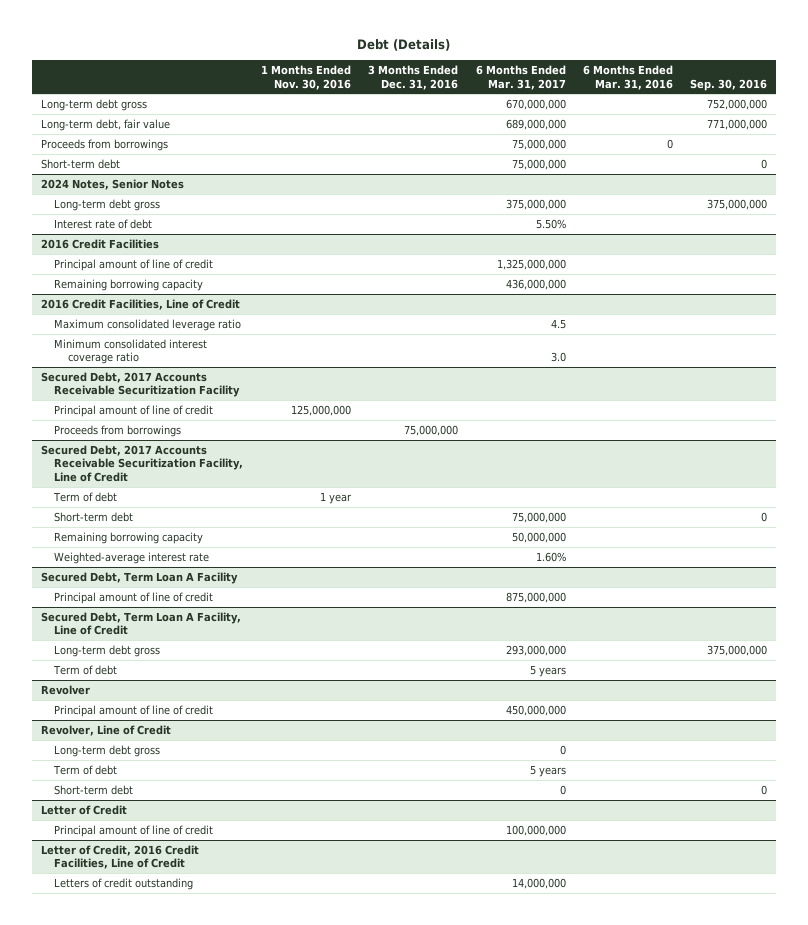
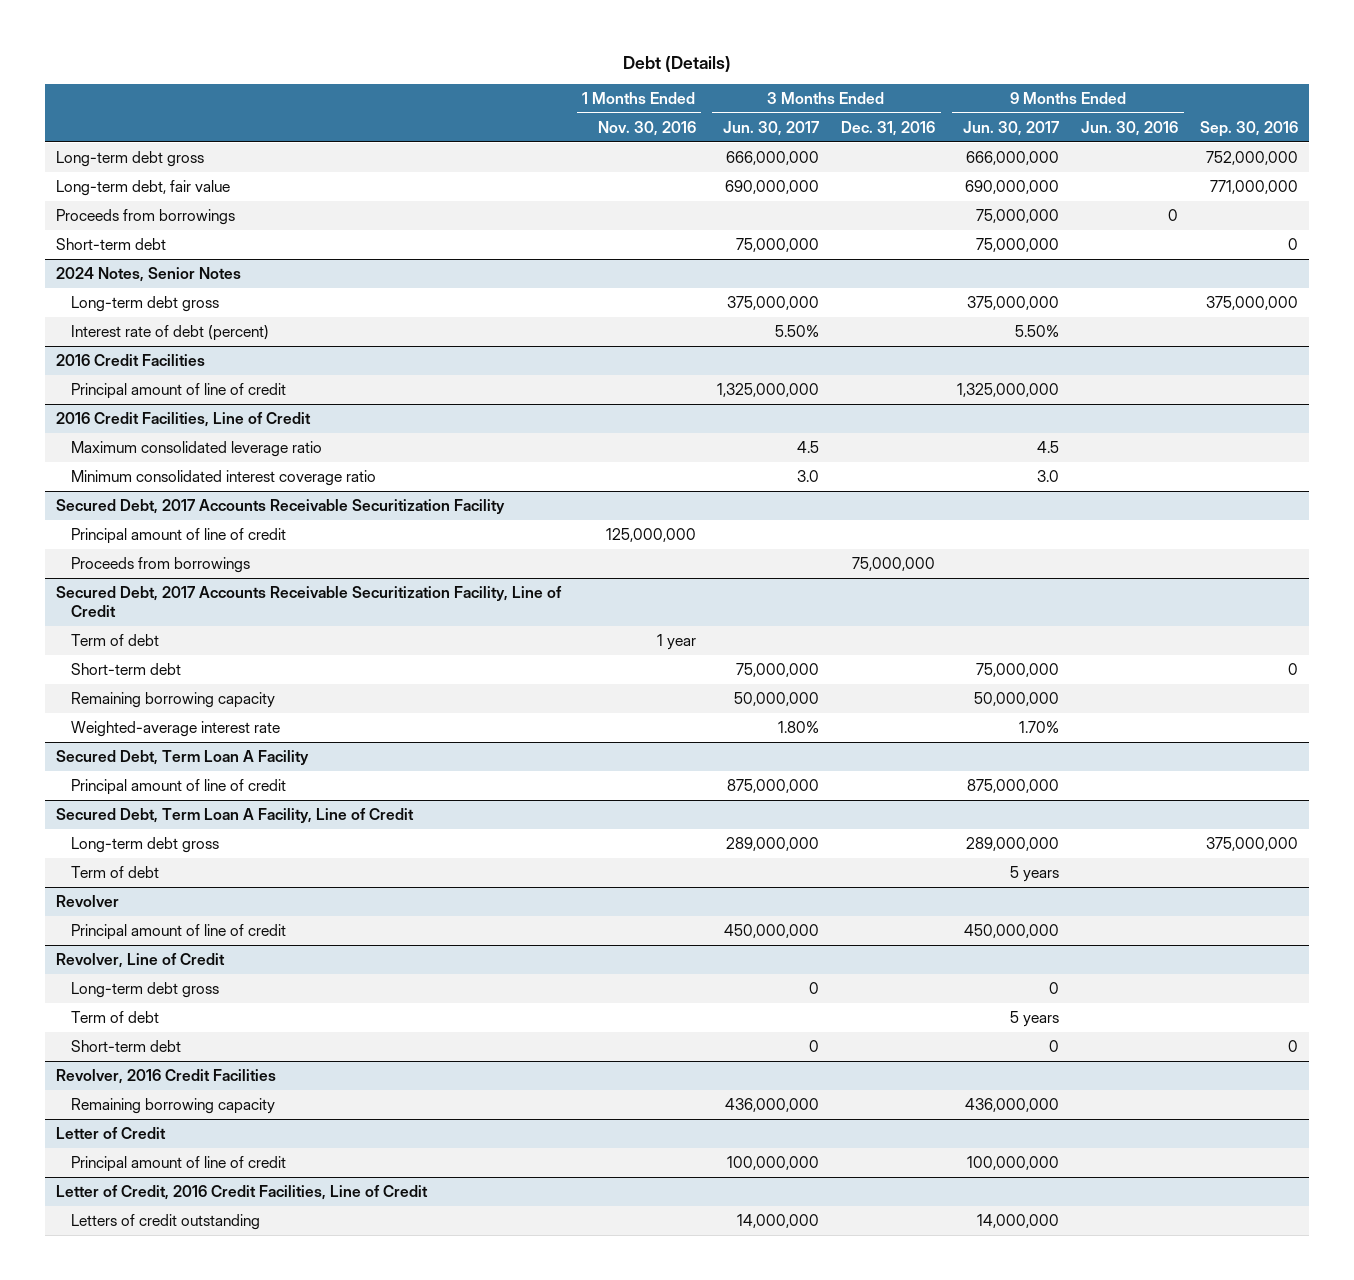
- | 1 Months Ended Nov. 30, 2016 | 3 Months Ended Dec. 31, 2016 | 6 Months Ended Mar. 31, 2017 | 6 Months Ended Mar. 31, 2016 | Sep. 30, 2016
+ | 1 Months Ended Nov. 30, 2016 | 3 Months Ended Jun. 30, 2017 | 3 Months Ended Dec. 31, 2016 | 9 Months Ended Jun. 30, 2017 | 9 Months Ended Jun. 30, 2016 | Sep. 30, 2016
@ 2024 Notes, Senior Notes
- Interest rate of debt | | | 5.50% | |
+ Interest rate of debt (percent) | | 5.50% | | 5.50% | |
@ 2016 Credit Facilities
- Remaining borrowing capacity | | | 436,000,000 | |
+ Revolver, 2016 Credit Facilities
+ Remaining borrowing capacity | | 436,000,000 | | 436,000,000 | |

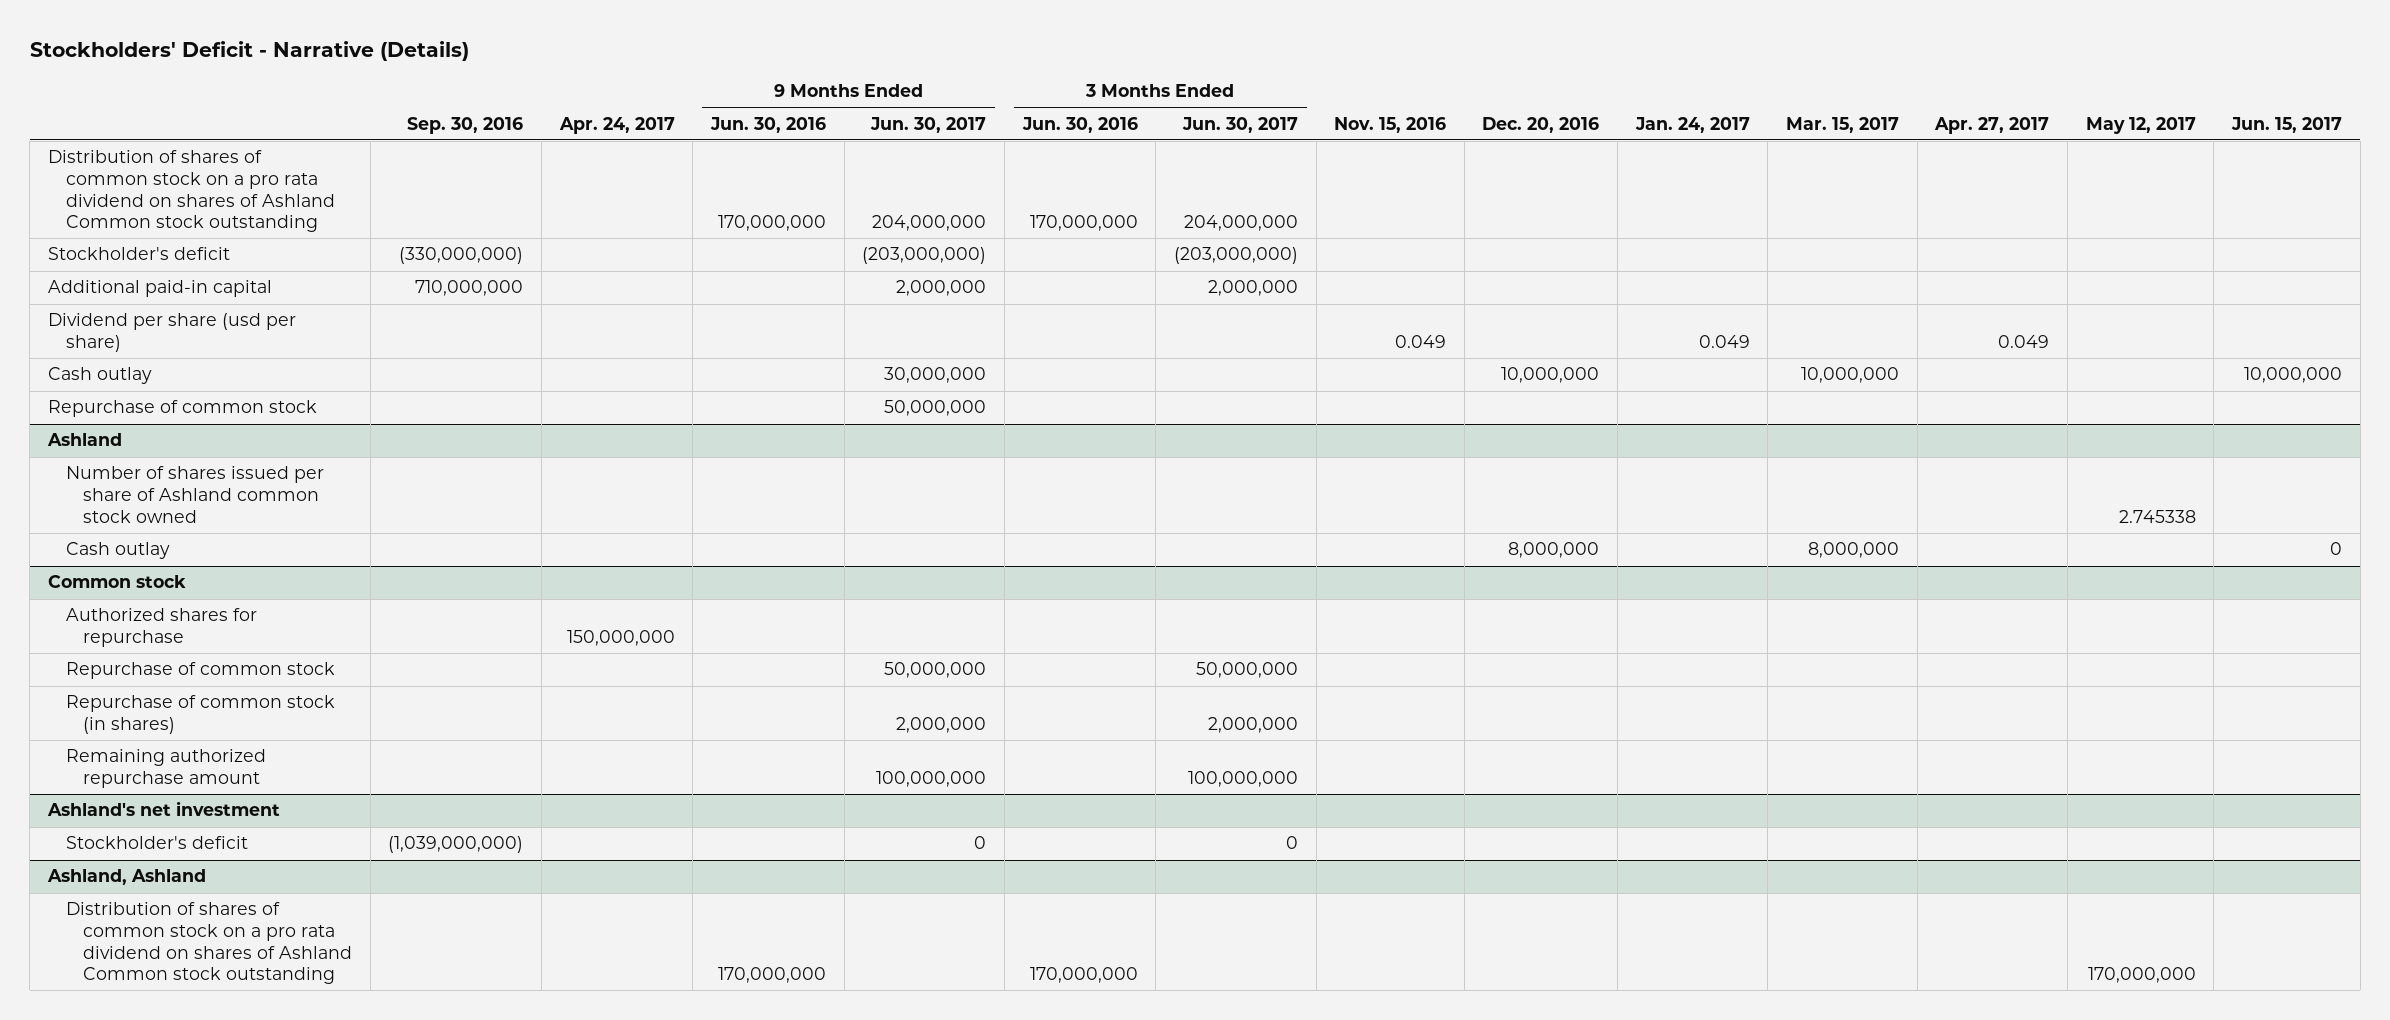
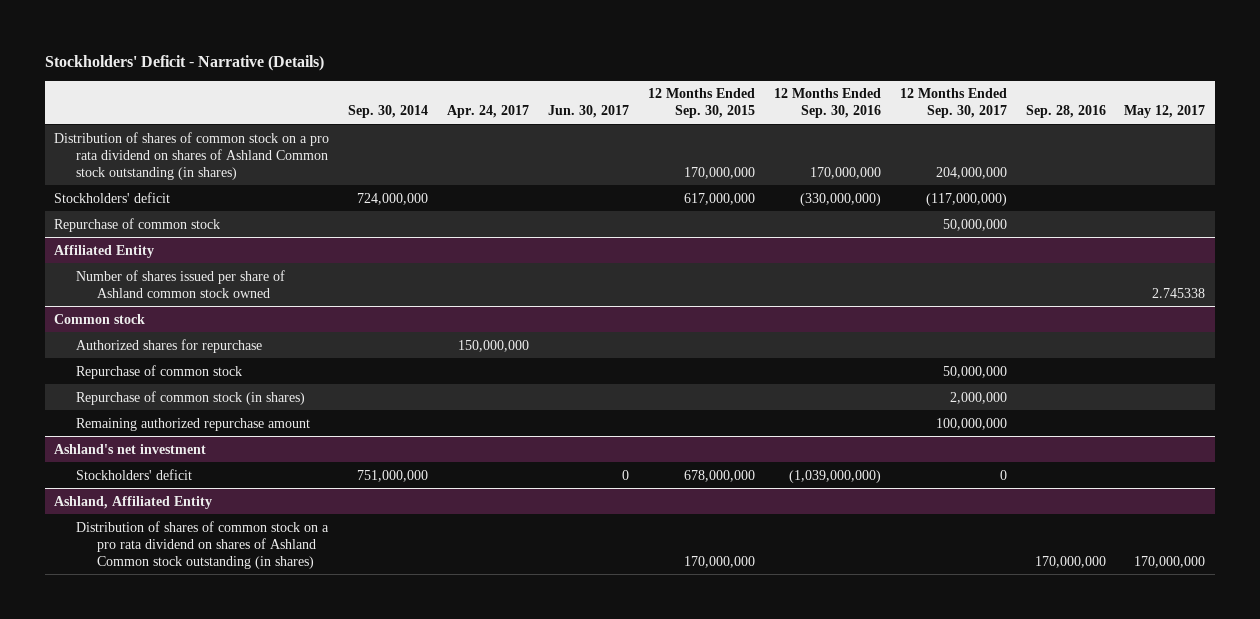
- | Sep. 30, 2016 | Apr. 24, 2017 | 9 Months Ended Jun. 30, 2016 | 9 Months Ended Jun. 30, 2017 | 3 Months Ended Jun. 30, 2016 | 3 Months Ended Jun. 30, 2017 | Nov. 15, 2016 | Dec. 20, 2016 | Jan. 24, 2017 | Mar. 15, 2017 | Apr. 27, 2017 | May 12, 2017 | Jun. 15, 2017
+ | Sep. 30, 2014 | Apr. 24, 2017 | Jun. 30, 2017 | 12 Months Ended Sep. 30, 2015 | 12 Months Ended Sep. 30, 2016 | 12 Months Ended Sep. 30, 2017 | Sep. 28, 2016 | May 12, 2017
- Distribution of shares of common stock on a pro rata dividend on shares of Ashland Common stock outstanding | | | 170,000,000 | 204,000,000 | 170,000,000 | 204,000,000 | | | | | | |
- Stockholder's deficit | (330,000,000) | | | (203,000,000) | | (203,000,000) | | | | | | |
- Additional paid-in capital | 710,000,000 | | | 2,000,000 | | 2,000,000 | | | | | | |
- Dividend per share (usd per share) | | | | | | | 0.049 | | 0.049 | | 0.049 | |
- Cash outlay | | | | 30,000,000 | | | | 10,000,000 | | 10,000,000 | | | 10,000,000
+ Distribution of shares of common stock on a pro rata dividend on shares of Ashland Common stock outstanding (in shares) | | | | 170,000,000 | 170,000,000 | 204,000,000 | |
+ Stockholders' deficit | 724,000,000 | | | 617,000,000 | (330,000,000) | (117,000,000) | |
- Ashland
+ Affiliated Entity
- Cash outlay | | | | | | | | 8,000,000 | | 8,000,000 | | | 0
@ Ashland's net investment
- Stockholder's deficit | (1,039,000,000) | | | 0 | | 0 | | | | | | |
- Ashland, Ashland
- Distribution of shares of common stock on a pro rata dividend on shares of Ashland Common stock outstanding | | | 170,000,000 | | 170,000,000 | | | | | | | 170,000,000 |
@ Ashland's net investment
+ Stockholders' deficit | 751,000,000 | | 0 | 678,000,000 | (1,039,000,000) | 0 | |
+ Ashland, Affiliated Entity
+ Distribution of shares of common stock on a pro rata dividend on shares of Ashland Common stock outstanding (in shares) | | | | 170,000,000 | | | 170,000,000 | 170,000,000

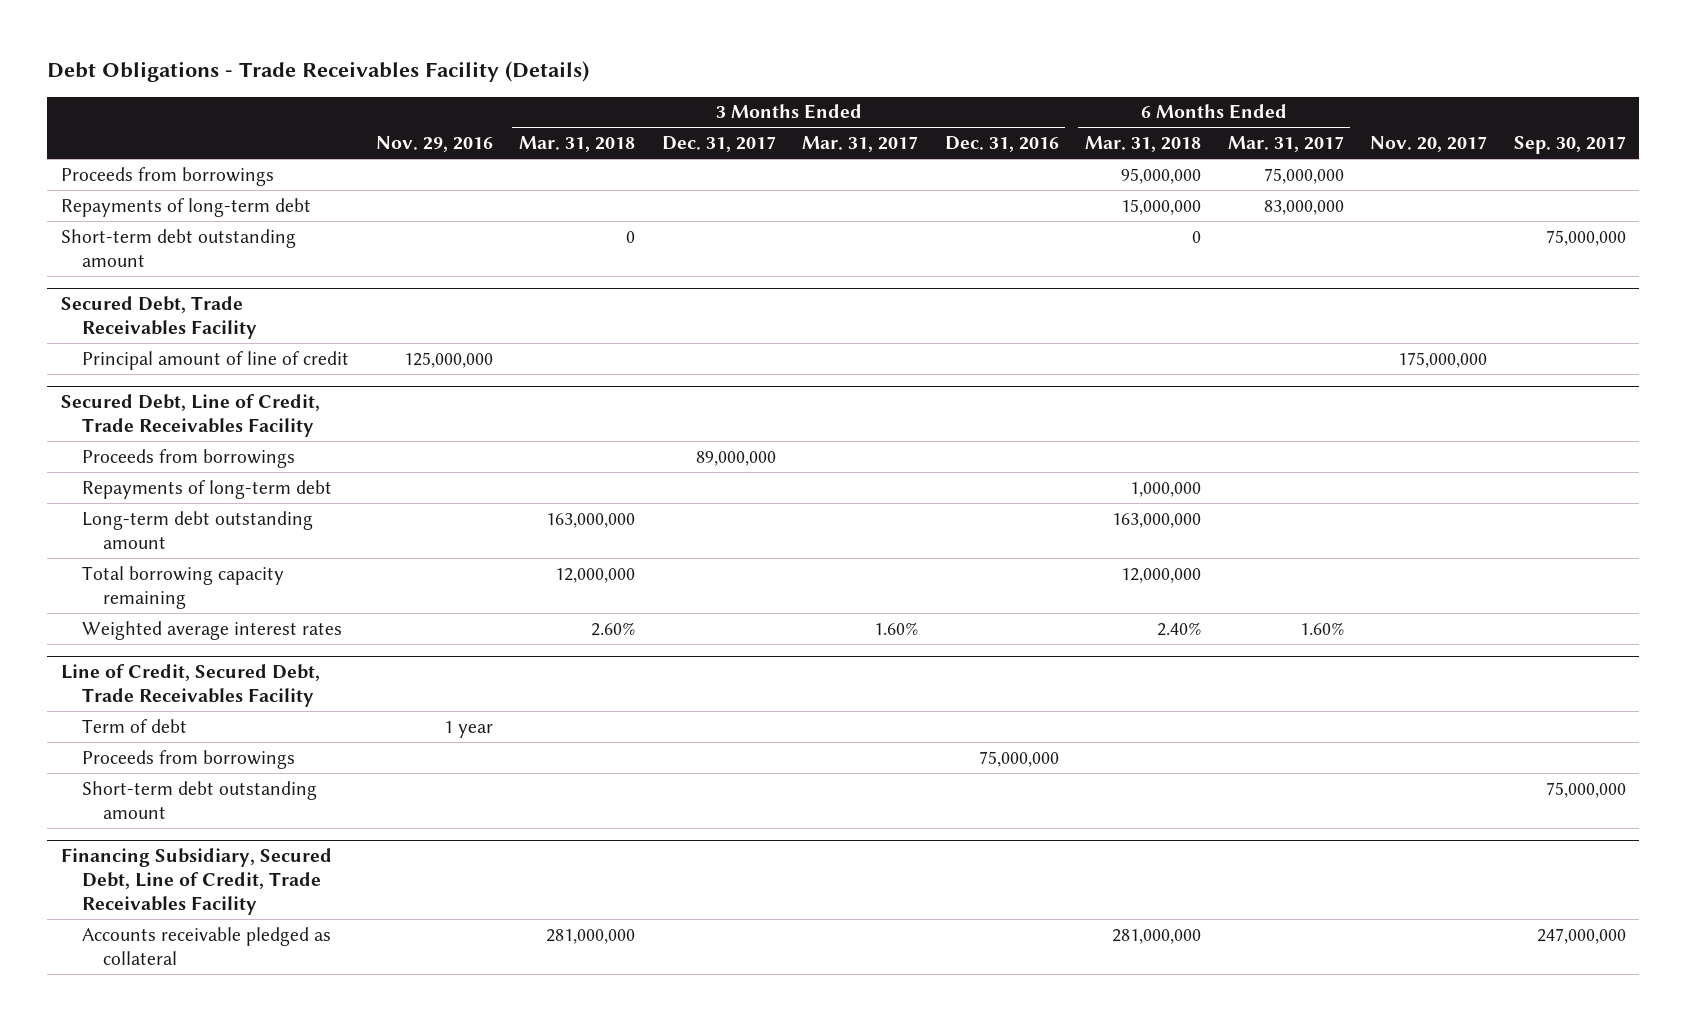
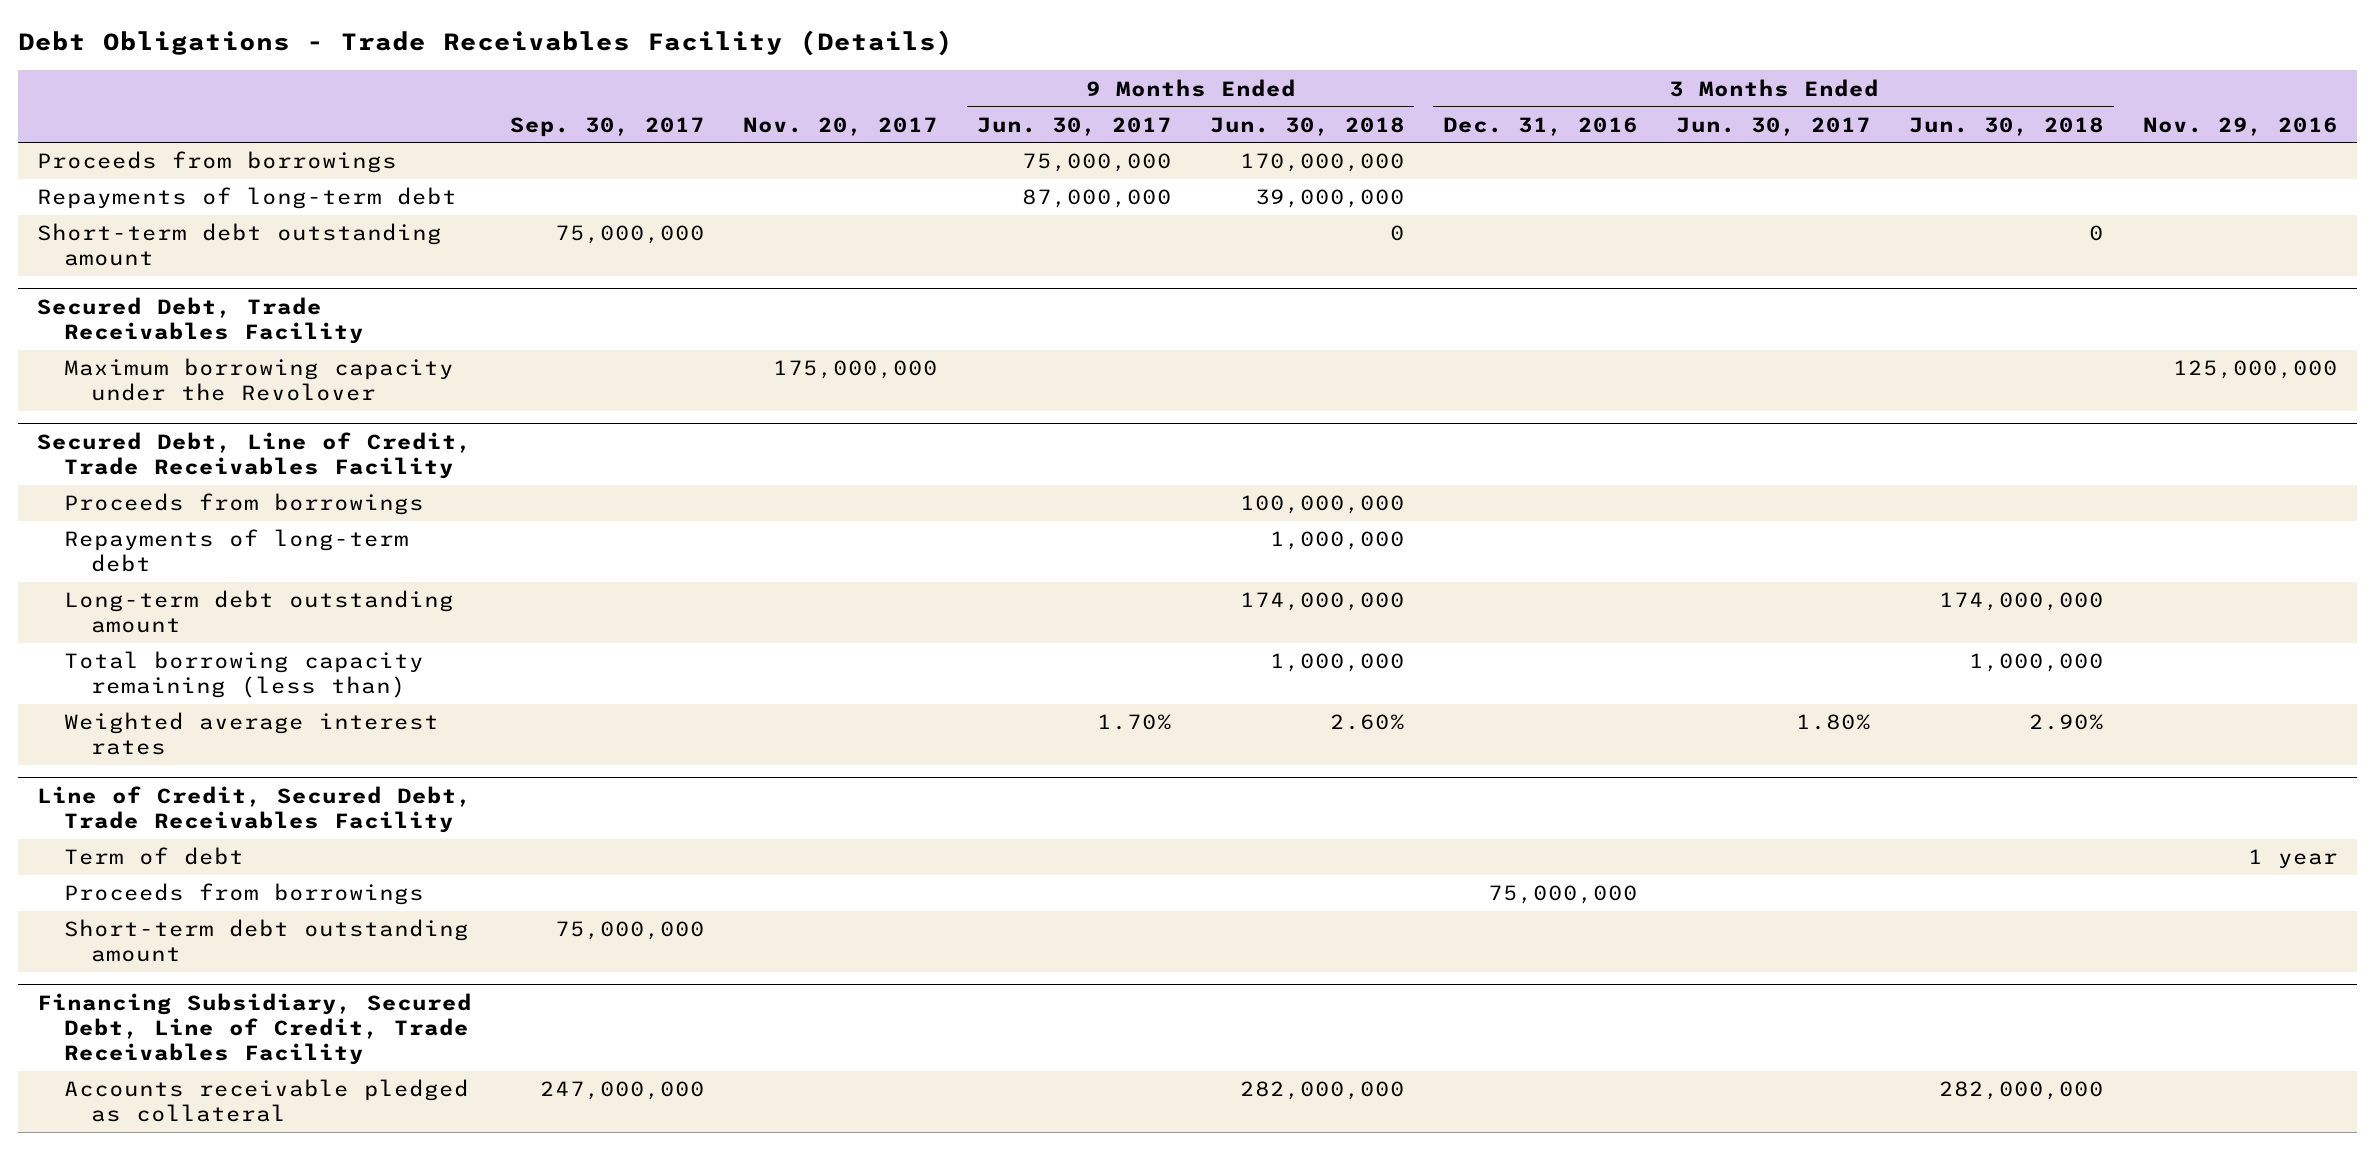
- | Nov. 29, 2016 | 3 Months Ended Mar. 31, 2018 | 3 Months Ended Dec. 31, 2017 | 3 Months Ended Mar. 31, 2017 | 3 Months Ended Dec. 31, 2016 | 6 Months Ended Mar. 31, 2018 | 6 Months Ended Mar. 31, 2017 | Nov. 20, 2017 | Sep. 30, 2017
+ | Sep. 30, 2017 | Nov. 20, 2017 | 9 Months Ended Jun. 30, 2017 | 9 Months Ended Jun. 30, 2018 | 3 Months Ended Dec. 31, 2016 | 3 Months Ended Jun. 30, 2017 | 3 Months Ended Jun. 30, 2018 | Nov. 29, 2016
@ Secured Debt, Trade Receivables Facility
- Principal amount of line of credit | 125,000,000 | | | | | | | 175,000,000 |
+ Maximum borrowing capacity under the Revolover | | 175,000,000 | | | | | | 125,000,000
@ Secured Debt, Line of Credit, Trade Receivables Facility
- Total borrowing capacity remaining | | 12,000,000 | | | | 12,000,000 | | |
+ Total borrowing capacity remaining (less than) | | | | 1,000,000 | | | 1,000,000 |

